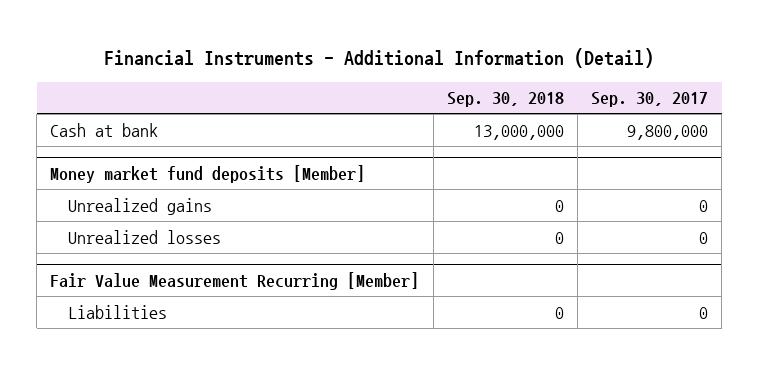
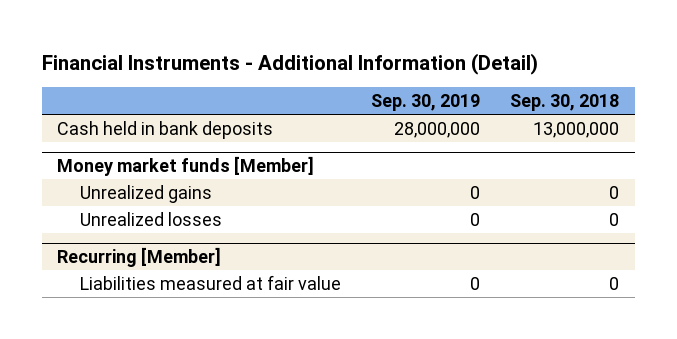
- | Sep. 30, 2018 | Sep. 30, 2017
+ | Sep. 30, 2019 | Sep. 30, 2018
- Cash at bank | 13,000,000 | 9,800,000
- Money market fund deposits [Member]
+ Cash held in bank deposits | 28,000,000 | 13,000,000
+ Money market funds [Member]
- Fair Value Measurement Recurring [Member]
- Liabilities | 0 | 0
+ Recurring [Member]
+ Liabilities measured at fair value | 0 | 0

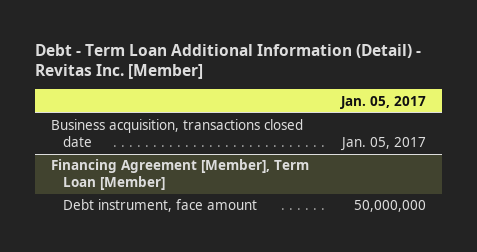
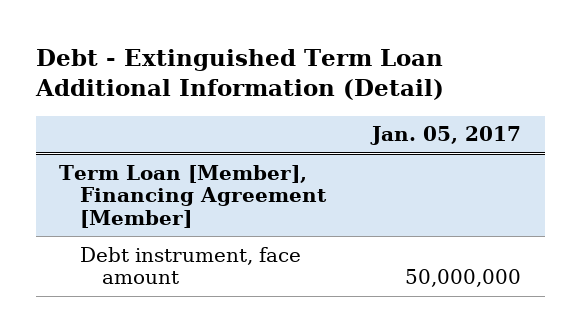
- Debt - Term Loan Additional Information (Detail) - Revitas Inc. [Member]
+ Debt - Extinguished Term Loan Additional Information (Detail)
- Business acquisition, transactions closed date | Jan. 05, 2017
- Financing Agreement [Member], Term Loan [Member]
+ Term Loan [Member], Financing Agreement [Member]

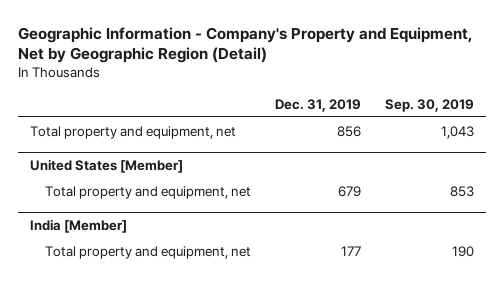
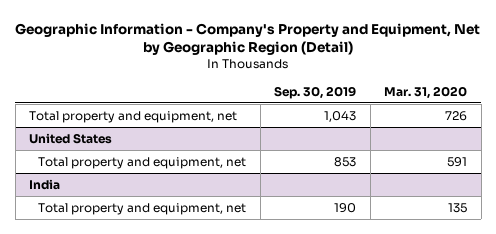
- | Dec. 31, 2019 | Sep. 30, 2019
+ | Sep. 30, 2019 | Mar. 31, 2020
- United States [Member]
+ United States
- India [Member]
+ India

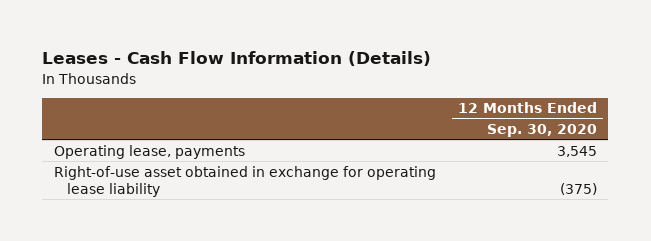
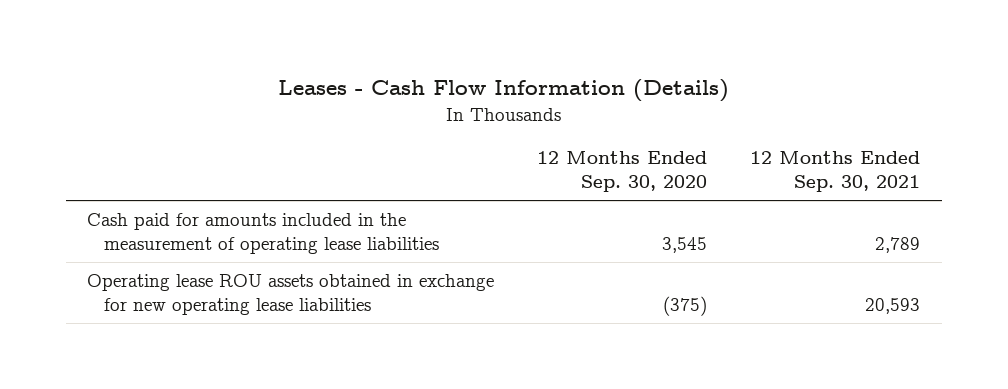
- | 12 Months Ended Sep. 30, 2020
+ | 12 Months Ended Sep. 30, 2020 | 12 Months Ended Sep. 30, 2021
- Operating lease, payments | 3,545
- Right-of-use asset obtained in exchange for operating lease liability | (375)
+ Cash paid for amounts included in the measurement of operating lease liabilities | 3,545 | 2,789
+ Operating lease ROU assets obtained in exchange for new operating lease liabilities | (375) | 20,593

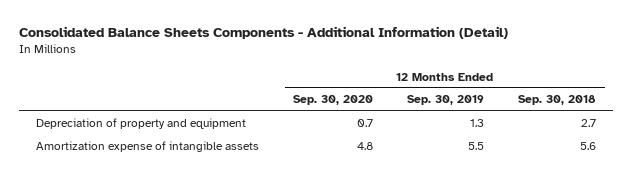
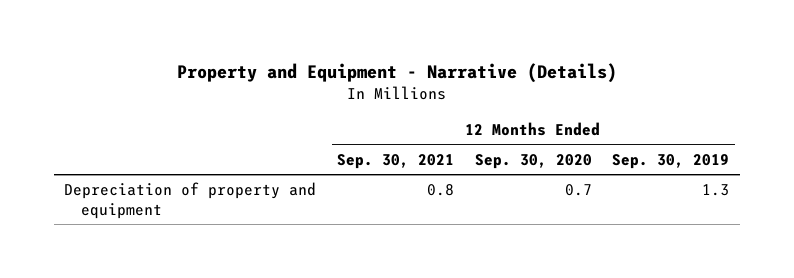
- Consolidated Balance Sheets Components - Additional Information (Detail)
+ Property and Equipment - Narrative (Details)
- | 12 Months Ended Sep. 30, 2020 | 12 Months Ended Sep. 30, 2019 | 12 Months Ended Sep. 30, 2018
+ | 12 Months Ended Sep. 30, 2021 | 12 Months Ended Sep. 30, 2020 | 12 Months Ended Sep. 30, 2019
- Amortization expense of intangible assets | 4.8 | 5.5 | 5.6

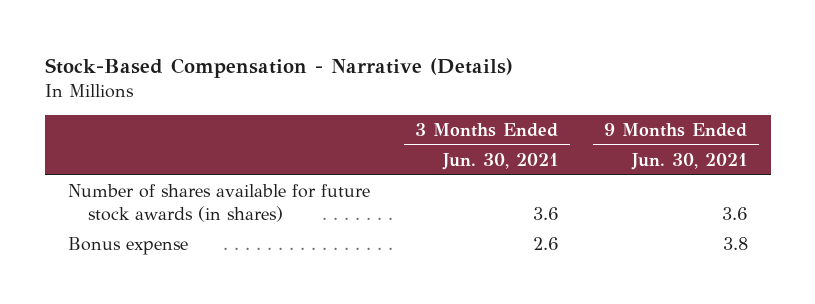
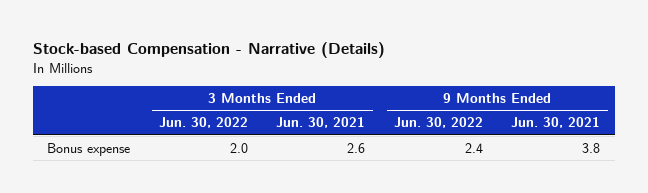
- Stock-Based Compensation - Narrative (Details)
+ Stock-based Compensation - Narrative (Details)
- | 3 Months Ended Jun. 30, 2021 | 9 Months Ended Jun. 30, 2021
+ | 3 Months Ended Jun. 30, 2022 | 3 Months Ended Jun. 30, 2021 | 9 Months Ended Jun. 30, 2022 | 9 Months Ended Jun. 30, 2021
- Number of shares available for future stock awards (in shares) | 3.6 | 3.6

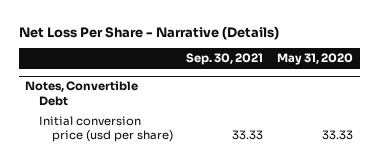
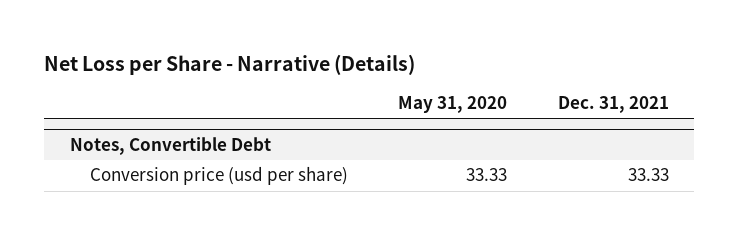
- Net Loss Per Share - Narrative (Details)
+ Net Loss per Share - Narrative (Details)
- | Sep. 30, 2021 | May 31, 2020
+ | May 31, 2020 | Dec. 31, 2021
@ Notes, Convertible Debt
- Initial conversion price (usd per share) | 33.33 | 33.33
+ Conversion price (usd per share) | 33.33 | 33.33

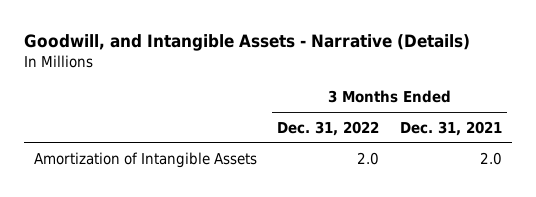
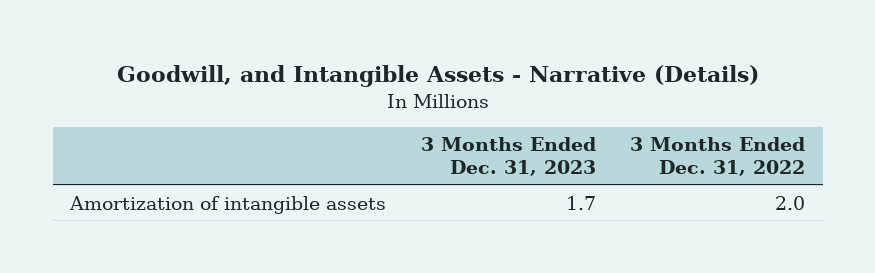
- | 3 Months Ended Dec. 31, 2022 | 3 Months Ended Dec. 31, 2021
+ | 3 Months Ended Dec. 31, 2023 | 3 Months Ended Dec. 31, 2022
- Amortization of Intangible Assets | 2.0 | 2.0
+ Amortization of intangible assets | 1.7 | 2.0

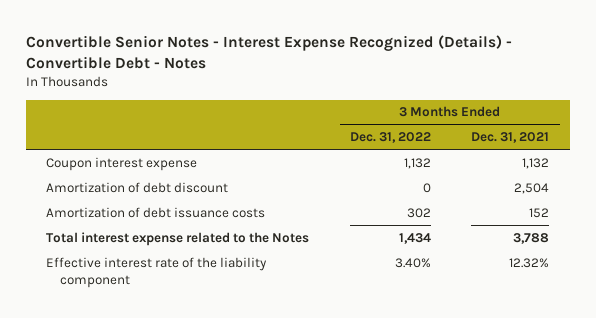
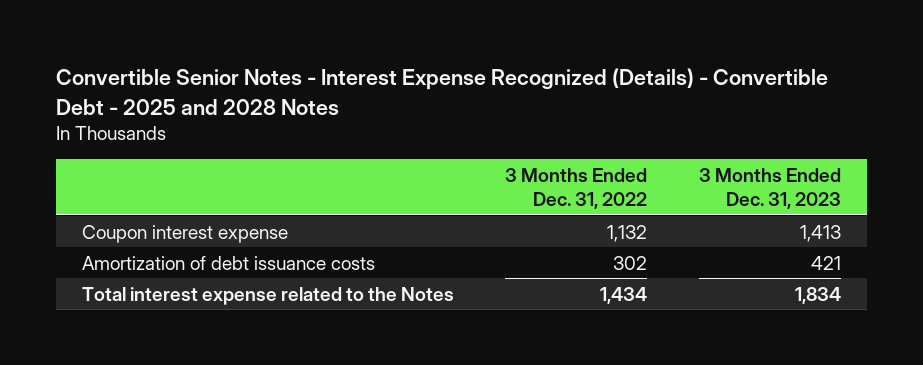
- Convertible Senior Notes - Interest Expense Recognized (Details) - Convertible Debt - Notes
+ Convertible Senior Notes - Interest Expense Recognized (Details) - Convertible Debt - 2025 and 2028 Notes
- | 3 Months Ended Dec. 31, 2022 | 3 Months Ended Dec. 31, 2021
+ | 3 Months Ended Dec. 31, 2022 | 3 Months Ended Dec. 31, 2023
- Amortization of debt discount | 0 | 2,504
- Effective interest rate of the liability component | 3.40% | 12.32%

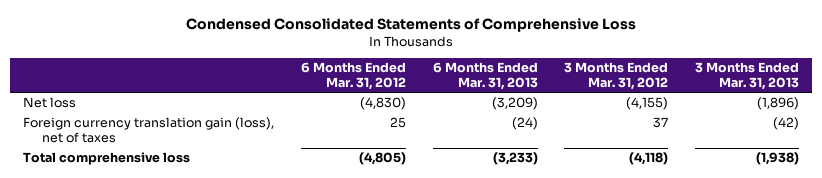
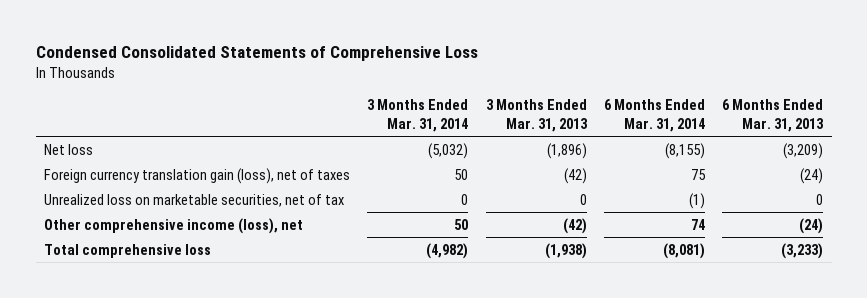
- | 6 Months Ended Mar. 31, 2012 | 6 Months Ended Mar. 31, 2013 | 3 Months Ended Mar. 31, 2012 | 3 Months Ended Mar. 31, 2013
+ | 3 Months Ended Mar. 31, 2014 | 3 Months Ended Mar. 31, 2013 | 6 Months Ended Mar. 31, 2014 | 6 Months Ended Mar. 31, 2013
+ Unrealized loss on marketable securities, net of tax | 0 | 0 | (1) | 0
+ Other comprehensive income (loss), net | 50 | (42) | 74 | (24)

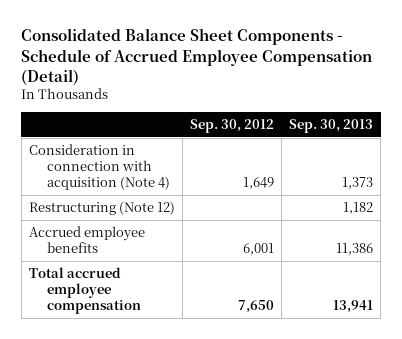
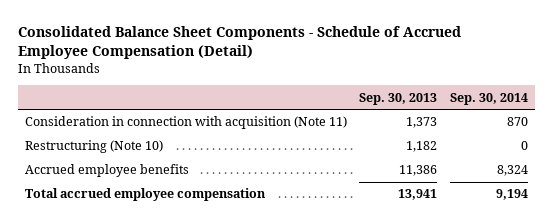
- | Sep. 30, 2012 | Sep. 30, 2013
+ | Sep. 30, 2013 | Sep. 30, 2014
- Consideration in connection with acquisition (Note 4) | 1,649 | 1,373
- Restructuring (Note 12) | | 1,182
+ Consideration in connection with acquisition (Note 11) | 1,373 | 870
+ Restructuring (Note 10) | 1,182 | 0

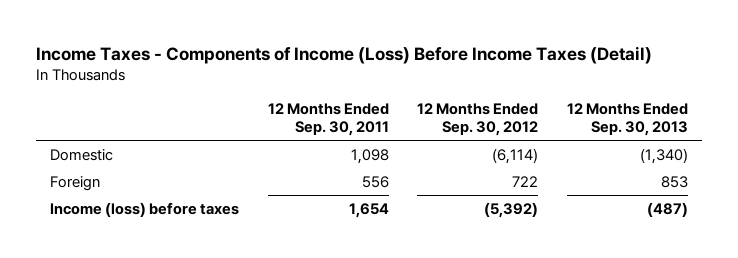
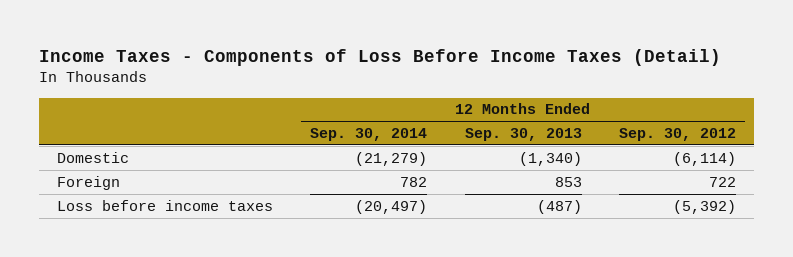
- Income Taxes - Components of Income (Loss) Before Income Taxes (Detail)
+ Income Taxes - Components of Loss Before Income Taxes (Detail)
- | 12 Months Ended Sep. 30, 2011 | 12 Months Ended Sep. 30, 2012 | 12 Months Ended Sep. 30, 2013
+ | 12 Months Ended Sep. 30, 2014 | 12 Months Ended Sep. 30, 2013 | 12 Months Ended Sep. 30, 2012
- Income (loss) before taxes | 1,654 | (5,392) | (487)
+ Loss before income taxes | (20,497) | (487) | (5,392)

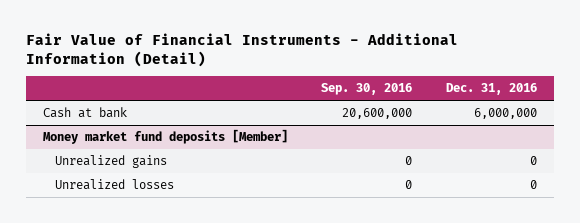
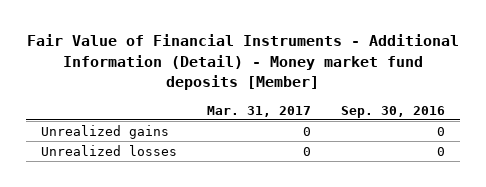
- Fair Value of Financial Instruments - Additional Information (Detail)
+ Fair Value of Financial Instruments - Additional Information (Detail) - Money market fund deposits [Member]
- | Sep. 30, 2016 | Dec. 31, 2016
+ | Mar. 31, 2017 | Sep. 30, 2016
- Cash at bank | 20,600,000 | 6,000,000
- Money market fund deposits [Member]

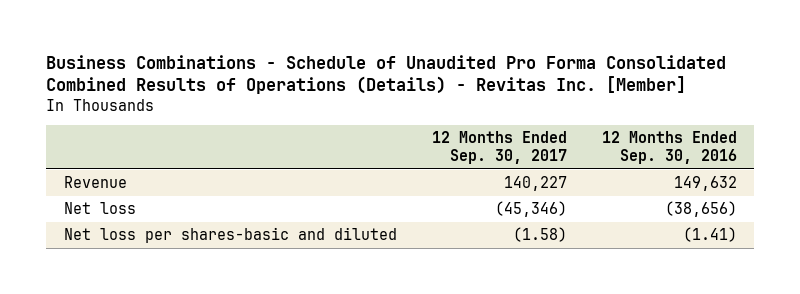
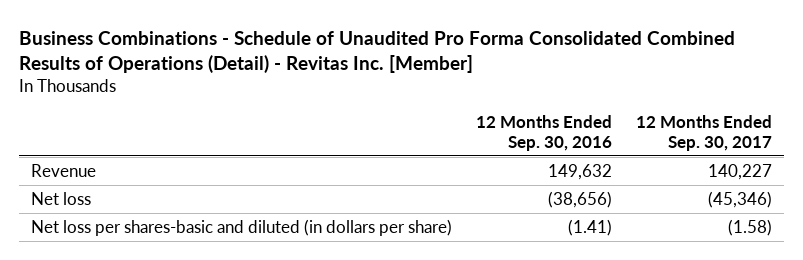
- Business Combinations - Schedule of Unaudited Pro Forma Consolidated Combined Results of Operations (Details) - Revitas Inc. [Member]
+ Business Combinations - Schedule of Unaudited Pro Forma Consolidated Combined Results of Operations (Detail) - Revitas Inc. [Member]
- | 12 Months Ended Sep. 30, 2017 | 12 Months Ended Sep. 30, 2016
+ | 12 Months Ended Sep. 30, 2016 | 12 Months Ended Sep. 30, 2017
- Net loss per shares-basic and diluted | (1.58) | (1.41)
+ Net loss per shares-basic and diluted (in dollars per share) | (1.41) | (1.58)

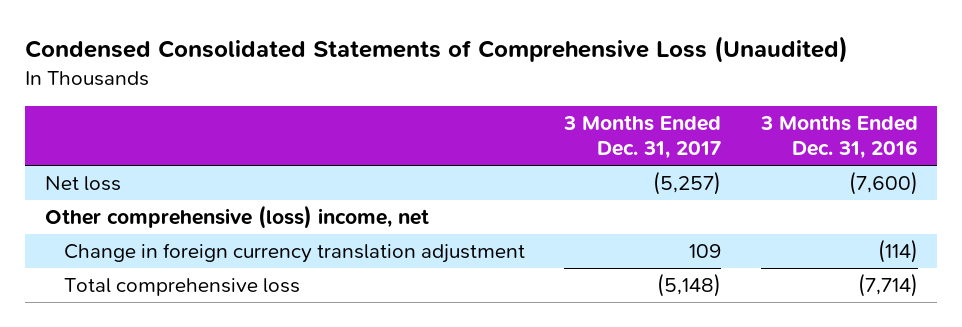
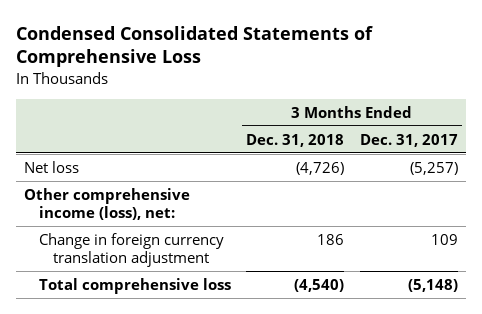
- Condensed Consolidated Statements of Comprehensive Loss (Unaudited)
+ Condensed Consolidated Statements of Comprehensive Loss
- | 3 Months Ended Dec. 31, 2017 | 3 Months Ended Dec. 31, 2016
+ | 3 Months Ended Dec. 31, 2018 | 3 Months Ended Dec. 31, 2017
- Other comprehensive (loss) income, net
+ Other comprehensive income (loss), net:

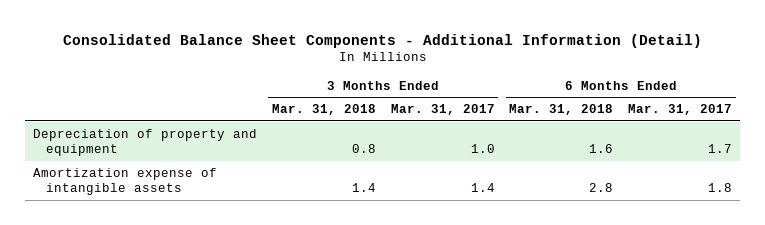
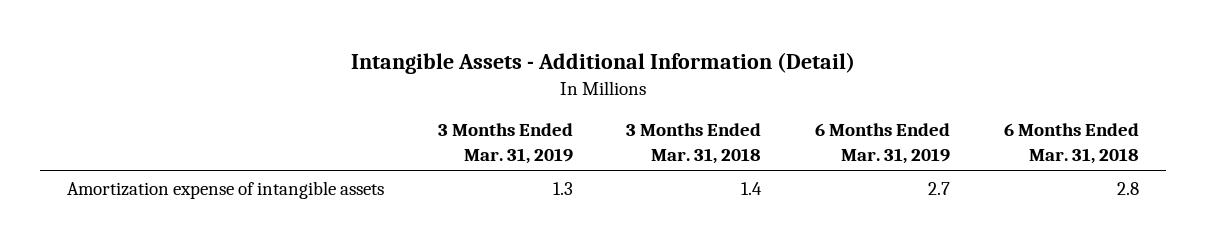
- Consolidated Balance Sheet Components - Additional Information (Detail)
+ Intangible Assets - Additional Information (Detail)
- | 3 Months Ended Mar. 31, 2018 | 3 Months Ended Mar. 31, 2017 | 6 Months Ended Mar. 31, 2018 | 6 Months Ended Mar. 31, 2017
+ | 3 Months Ended Mar. 31, 2019 | 3 Months Ended Mar. 31, 2018 | 6 Months Ended Mar. 31, 2019 | 6 Months Ended Mar. 31, 2018
- Depreciation of property and equipment | 0.8 | 1.0 | 1.6 | 1.7

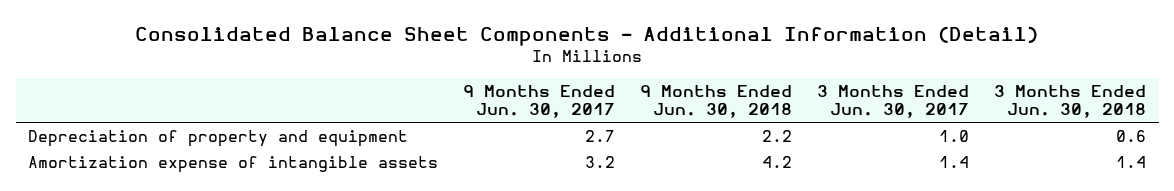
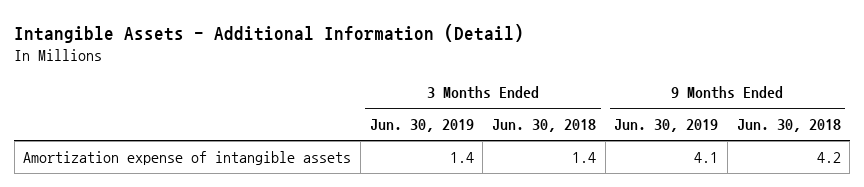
- Consolidated Balance Sheet Components - Additional Information (Detail)
+ Intangible Assets - Additional Information (Detail)
- | 9 Months Ended Jun. 30, 2017 | 9 Months Ended Jun. 30, 2018 | 3 Months Ended Jun. 30, 2017 | 3 Months Ended Jun. 30, 2018
+ | 3 Months Ended Jun. 30, 2019 | 3 Months Ended Jun. 30, 2018 | 9 Months Ended Jun. 30, 2019 | 9 Months Ended Jun. 30, 2018
- Depreciation of property and equipment | 2.7 | 2.2 | 1.0 | 0.6

